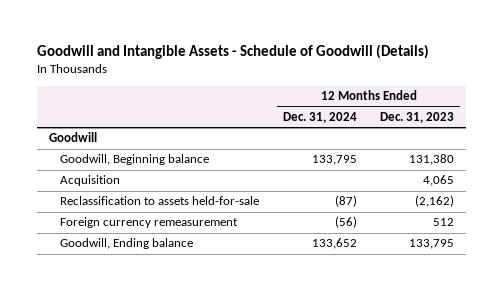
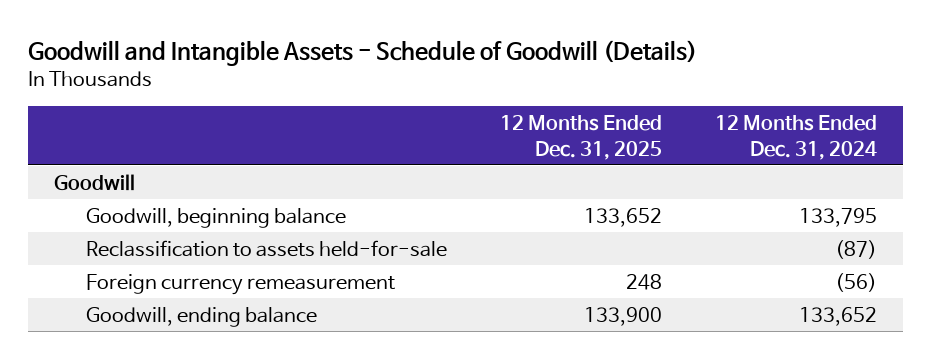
- | 12 Months Ended Dec. 31, 2024 | 12 Months Ended Dec. 31, 2023
+ | 12 Months Ended Dec. 31, 2025 | 12 Months Ended Dec. 31, 2024
- Goodwill, Beginning balance | 133,795 | 131,380
- Acquisition | | 4,065
+ Goodwill, beginning balance | 133,652 | 133,795
- Goodwill, Ending balance | 133,652 | 133,795
+ Goodwill, ending balance | 133,900 | 133,652

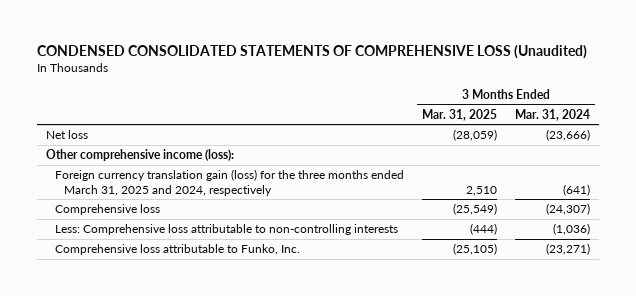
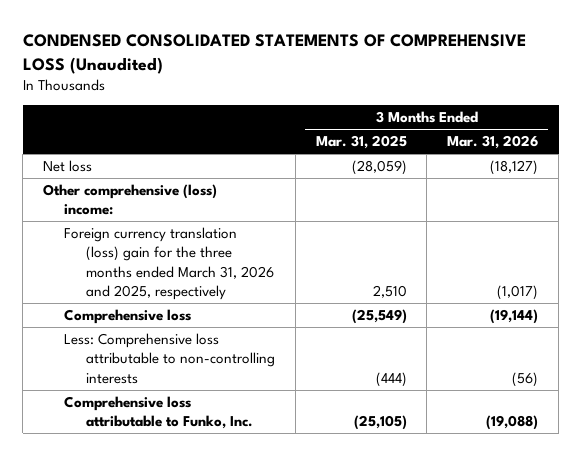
- | 3 Months Ended Mar. 31, 2025 | 3 Months Ended Mar. 31, 2024
+ | 3 Months Ended Mar. 31, 2025 | 3 Months Ended Mar. 31, 2026
- Other comprehensive income (loss):
- Foreign currency translation gain (loss) for the three months ended March 31, 2025 and 2024, respectively | 2,510 | (641)
+ Other comprehensive (loss) income:
+ Foreign currency translation (loss) gain for the three months ended March 31, 2026 and 2025, respectively | 2,510 | (1,017)

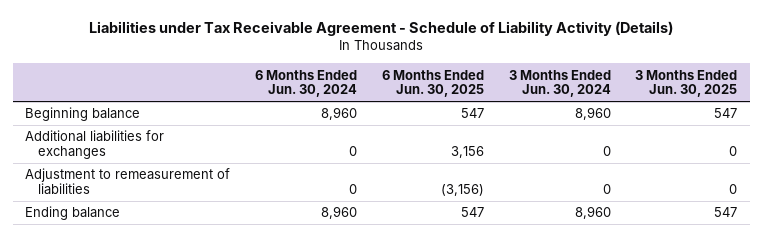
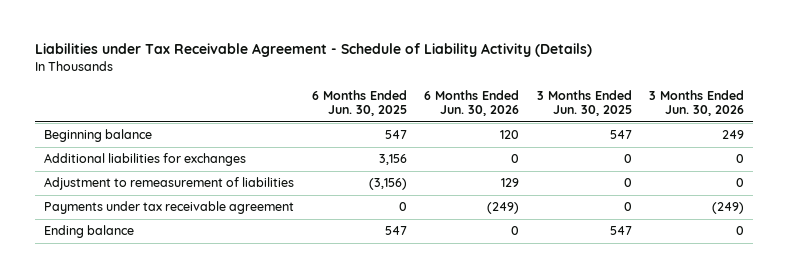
- | 6 Months Ended Jun. 30, 2024 | 6 Months Ended Jun. 30, 2025 | 3 Months Ended Jun. 30, 2024 | 3 Months Ended Jun. 30, 2025
+ | 6 Months Ended Jun. 30, 2025 | 6 Months Ended Jun. 30, 2026 | 3 Months Ended Jun. 30, 2025 | 3 Months Ended Jun. 30, 2026
+ Payments under tax receivable agreement | 0 | (249) | 0 | (249)

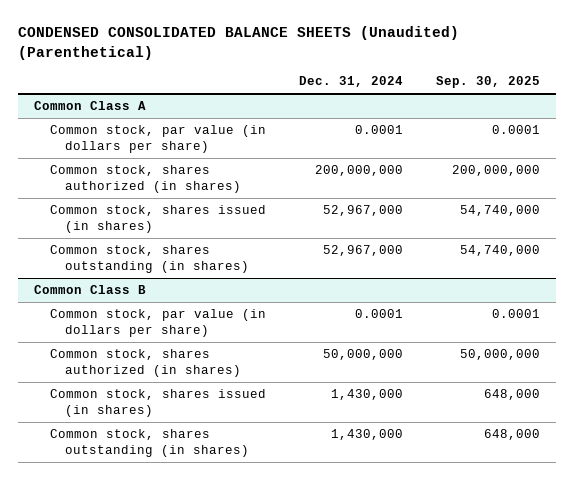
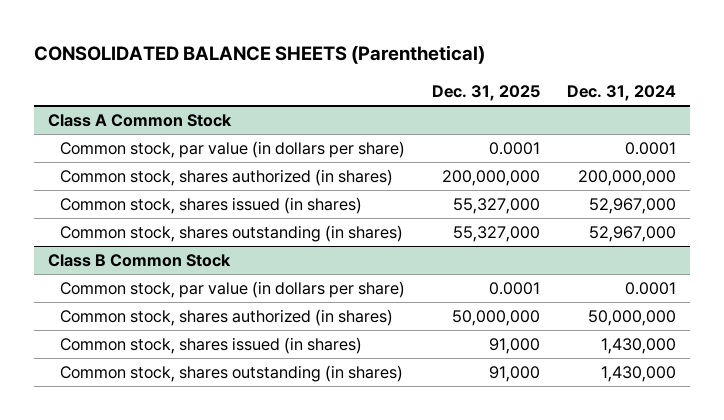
- CONDENSED CONSOLIDATED BALANCE SHEETS (Unaudited) (Parenthetical)
+ CONSOLIDATED BALANCE SHEETS (Parenthetical)
- | Dec. 31, 2024 | Sep. 30, 2025
+ | Dec. 31, 2025 | Dec. 31, 2024
- Common Class A
+ Class A Common Stock
- Common Class B
+ Class B Common Stock

